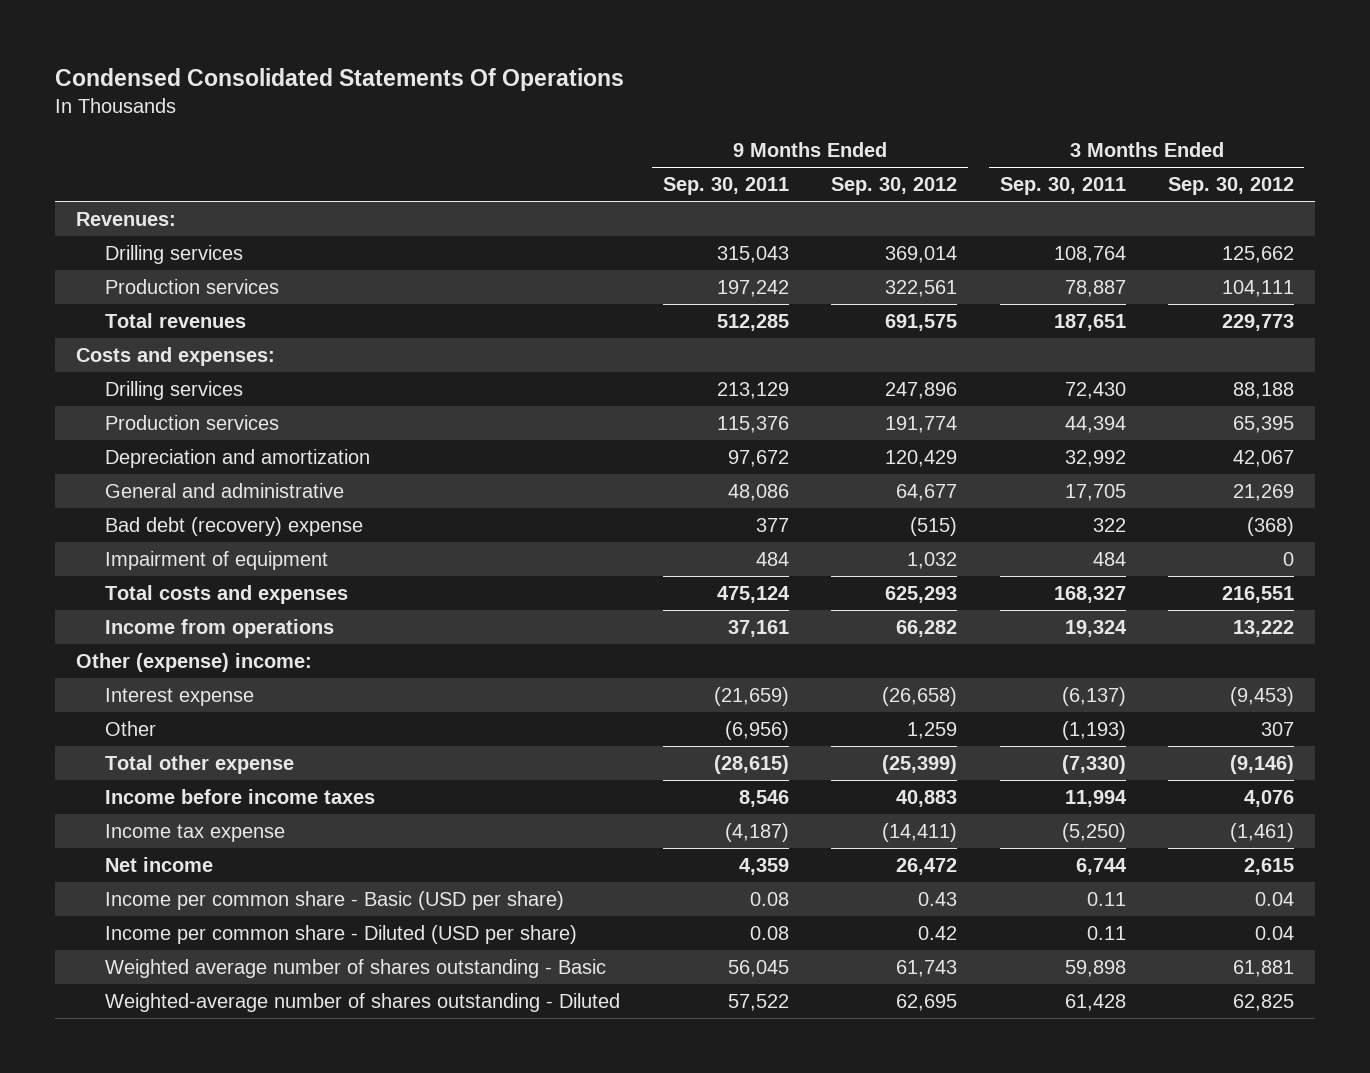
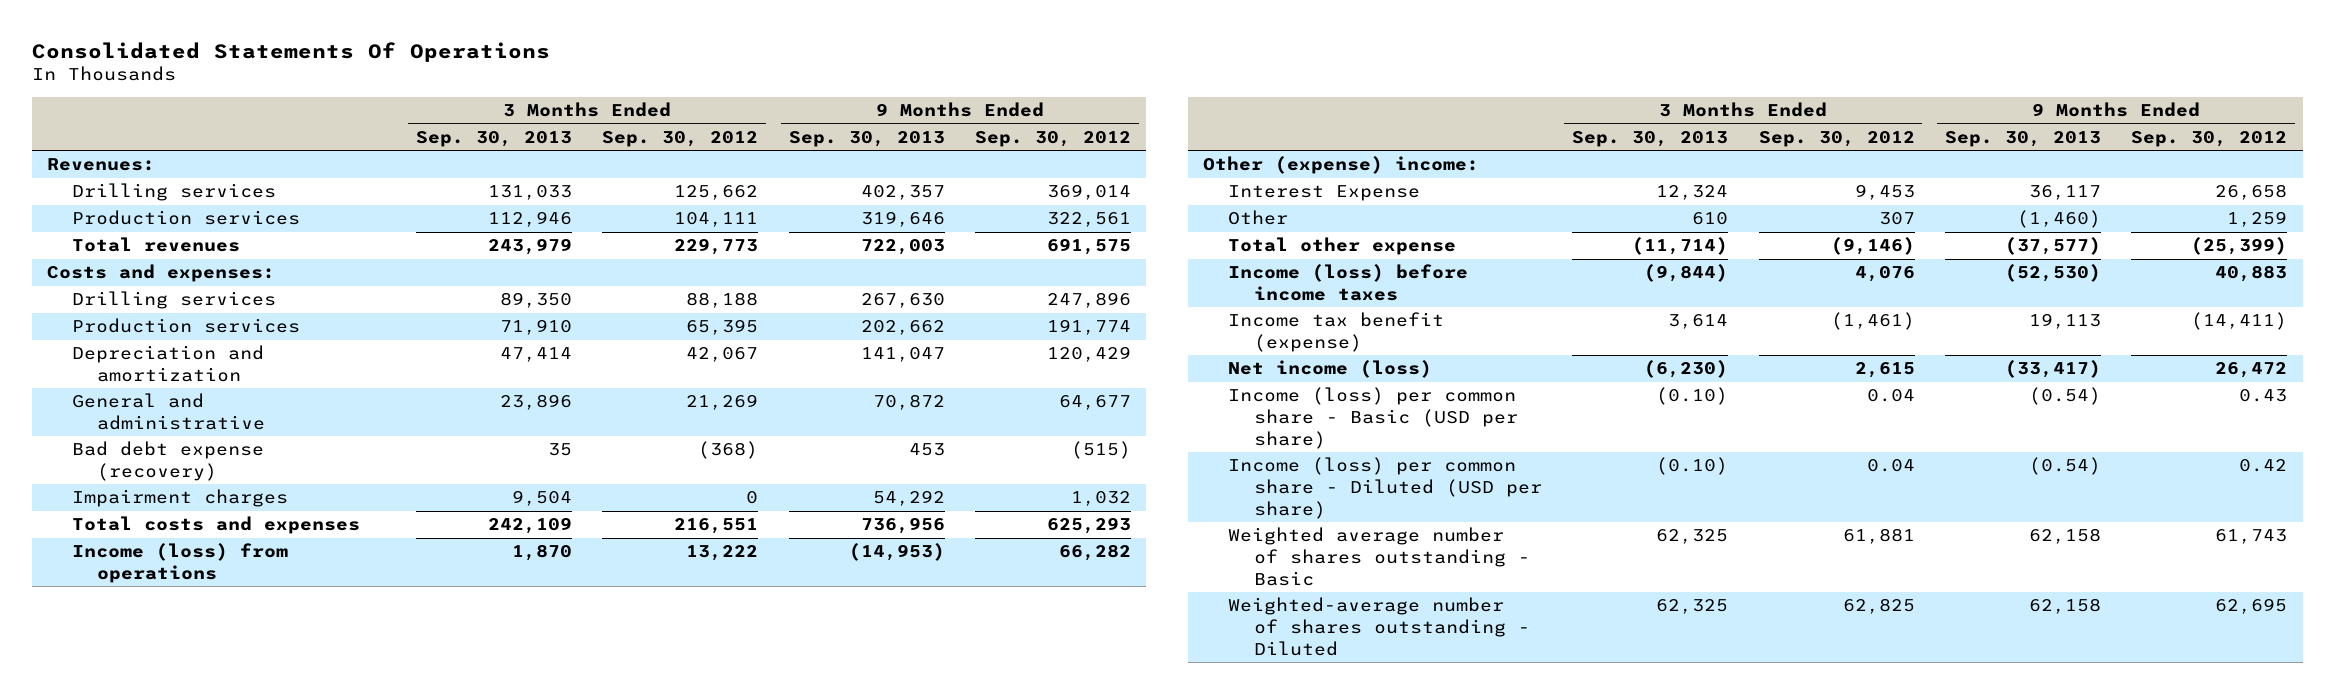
- Condensed Consolidated Statements Of Operations
+ Consolidated Statements Of Operations
- | 9 Months Ended Sep. 30, 2011 | 9 Months Ended Sep. 30, 2012 | 3 Months Ended Sep. 30, 2011 | 3 Months Ended Sep. 30, 2012
+ | 3 Months Ended Sep. 30, 2013 | 3 Months Ended Sep. 30, 2012 | 9 Months Ended Sep. 30, 2013 | 9 Months Ended Sep. 30, 2012
- Bad debt (recovery) expense | 377 | (515) | 322 | (368)
- Impairment of equipment | 484 | 1,032 | 484 | 0
+ Bad debt expense (recovery) | 35 | (368) | 453 | (515)
+ Impairment charges | 9,504 | 0 | 54,292 | 1,032
- Income from operations | 37,161 | 66,282 | 19,324 | 13,222
+ Income (loss) from operations | 1,870 | 13,222 | (14,953) | 66,282
- Interest expense | (21,659) | (26,658) | (6,137) | (9,453)
+ Interest Expense | 12,324 | 9,453 | 36,117 | 26,658
- Income before income taxes | 8,546 | 40,883 | 11,994 | 4,076
- Income tax expense | (4,187) | (14,411) | (5,250) | (1,461)
- Net income | 4,359 | 26,472 | 6,744 | 2,615
- Income per common share - Basic (USD per share) | 0.08 | 0.43 | 0.11 | 0.04
- Income per common share - Diluted (USD per share) | 0.08 | 0.42 | 0.11 | 0.04
+ Income (loss) before income taxes | (9,844) | 4,076 | (52,530) | 40,883
+ Income tax benefit (expense) | 3,614 | (1,461) | 19,113 | (14,411)
+ Net income (loss) | (6,230) | 2,615 | (33,417) | 26,472
+ Income (loss) per common share - Basic (USD per share) | (0.10) | 0.04 | (0.54) | 0.43
+ Income (loss) per common share - Diluted (USD per share) | (0.10) | 0.04 | (0.54) | 0.42

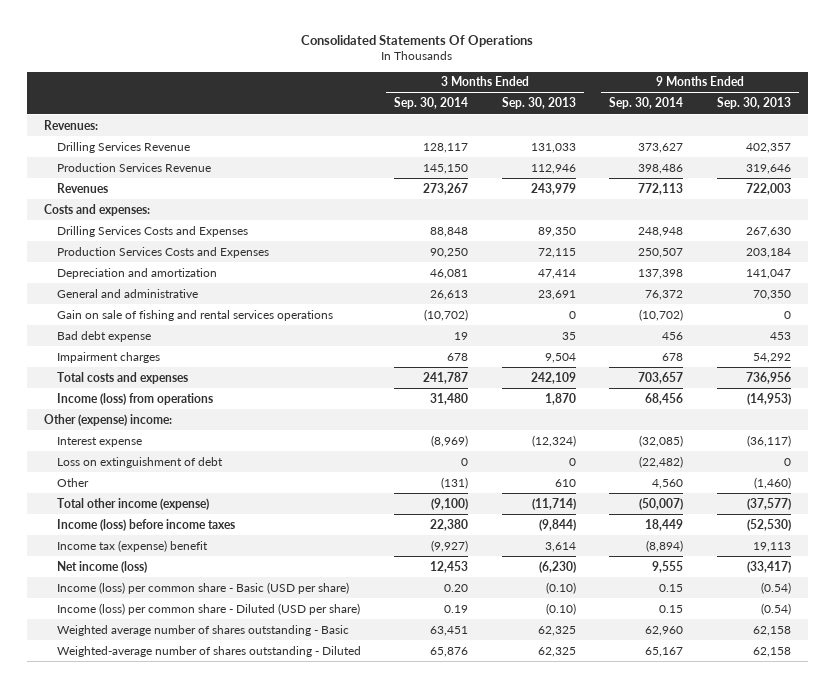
- | 3 Months Ended Sep. 30, 2013 | 3 Months Ended Sep. 30, 2012 | 9 Months Ended Sep. 30, 2013 | 9 Months Ended Sep. 30, 2012
+ | 3 Months Ended Sep. 30, 2014 | 3 Months Ended Sep. 30, 2013 | 9 Months Ended Sep. 30, 2014 | 9 Months Ended Sep. 30, 2013
- Drilling services | 131,033 | 125,662 | 402,357 | 369,014
- Production services | 112,946 | 104,111 | 319,646 | 322,561
- Total revenues | 243,979 | 229,773 | 722,003 | 691,575
+ Drilling Services Revenue | 128,117 | 131,033 | 373,627 | 402,357
+ Production Services Revenue | 145,150 | 112,946 | 398,486 | 319,646
+ Revenues | 273,267 | 243,979 | 772,113 | 722,003
- Drilling services | 89,350 | 88,188 | 267,630 | 247,896
- Production services | 71,910 | 65,395 | 202,662 | 191,774
+ Drilling Services Costs and Expenses | 88,848 | 89,350 | 248,948 | 267,630
+ Production Services Costs and Expenses | 90,250 | 72,115 | 250,507 | 203,184
- General and administrative | 23,896 | 21,269 | 70,872 | 64,677
- Bad debt expense (recovery) | 35 | (368) | 453 | (515)
+ General and administrative | 26,613 | 23,691 | 76,372 | 70,350
+ Gain on sale of fishing and rental services operations | (10,702) | 0 | (10,702) | 0
+ Bad debt expense | 19 | 35 | 456 | 453
- Interest Expense | 12,324 | 9,453 | 36,117 | 26,658
+ Interest expense | (8,969) | (12,324) | (32,085) | (36,117)
+ Loss on extinguishment of debt | 0 | 0 | (22,482) | 0
- Total other expense | (11,714) | (9,146) | (37,577) | (25,399)
+ Total other income (expense) | (9,100) | (11,714) | (50,007) | (37,577)
- Income tax benefit (expense) | 3,614 | (1,461) | 19,113 | (14,411)
+ Income tax (expense) benefit | (9,927) | 3,614 | (8,894) | 19,113

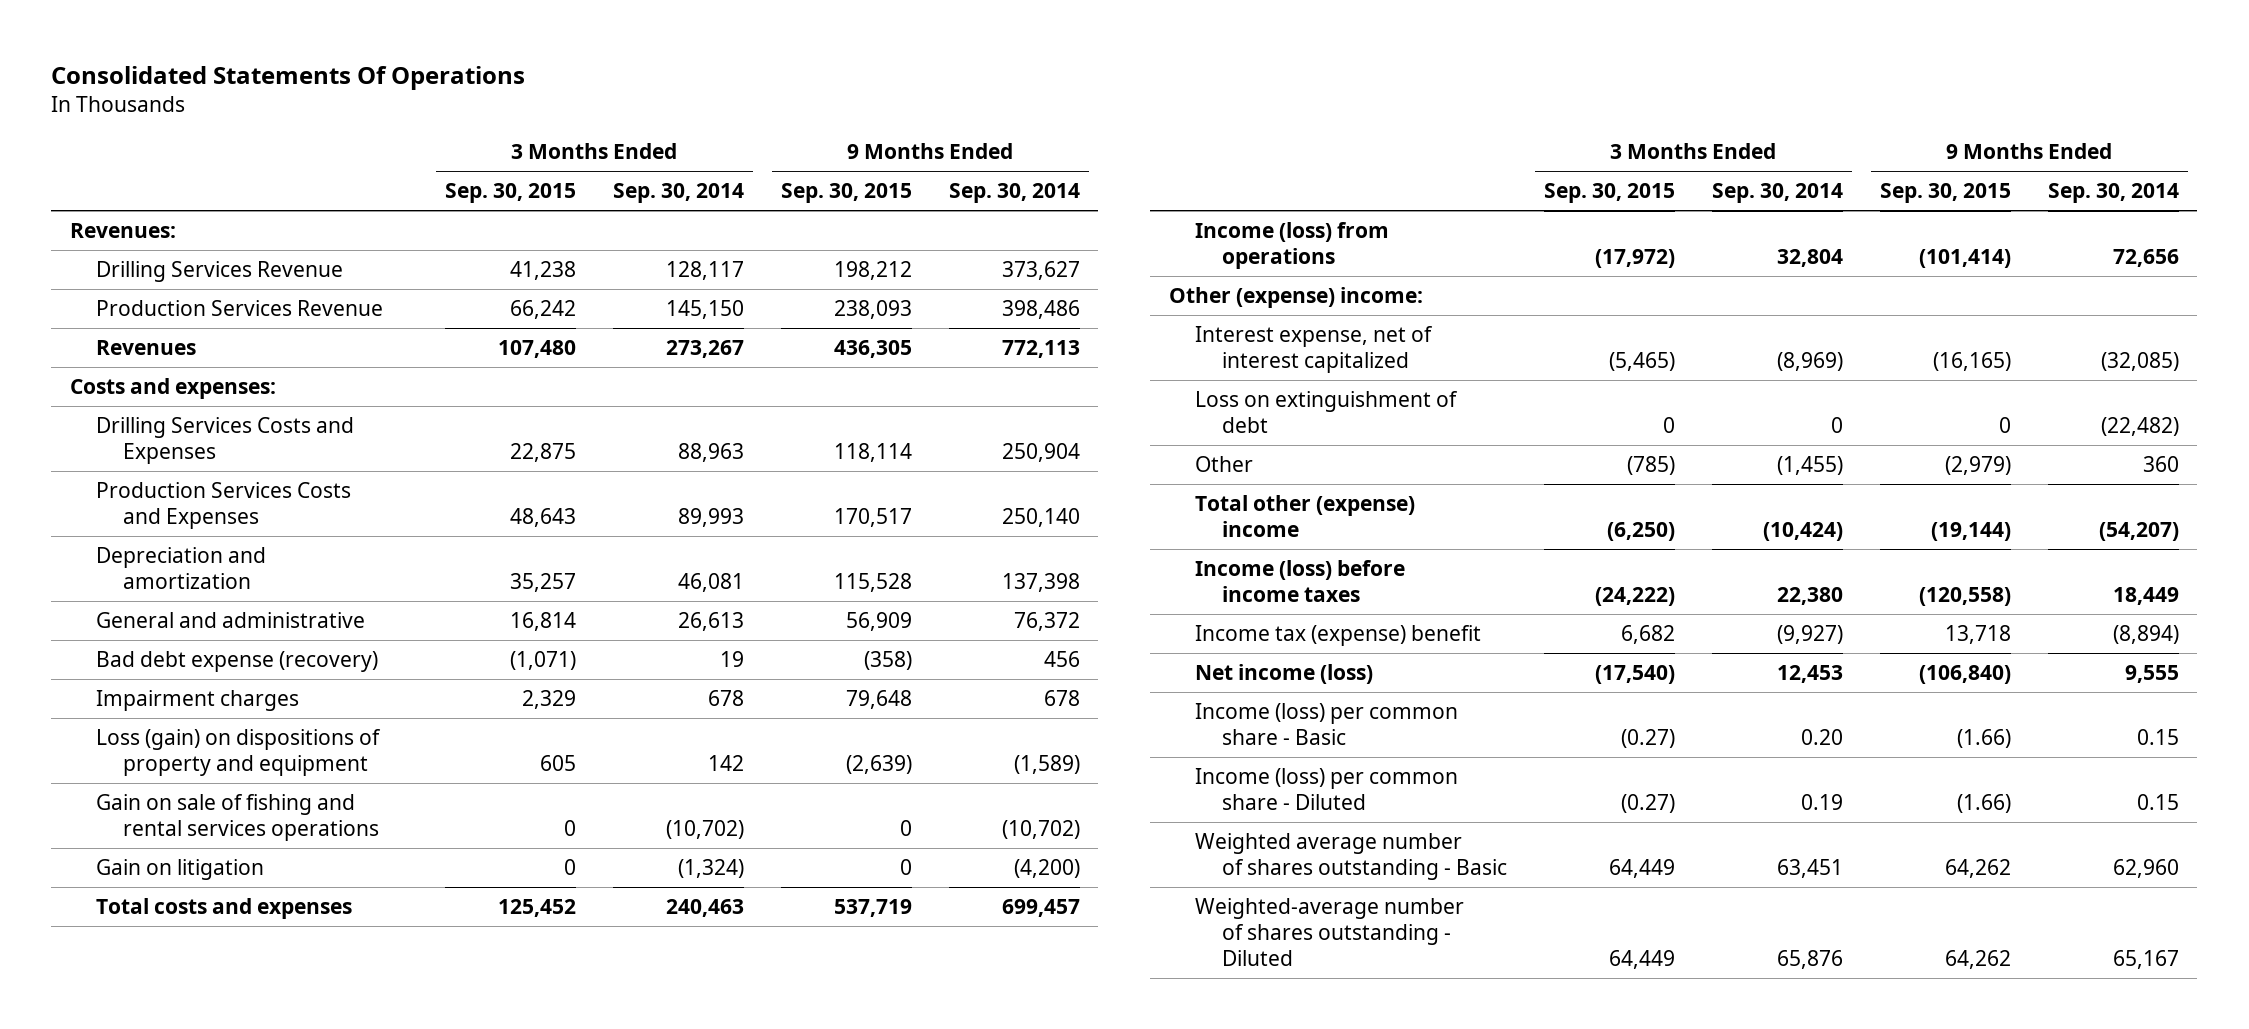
- | 3 Months Ended Sep. 30, 2014 | 3 Months Ended Sep. 30, 2013 | 9 Months Ended Sep. 30, 2014 | 9 Months Ended Sep. 30, 2013
+ | 3 Months Ended Sep. 30, 2015 | 3 Months Ended Sep. 30, 2014 | 9 Months Ended Sep. 30, 2015 | 9 Months Ended Sep. 30, 2014
- Drilling Services Costs and Expenses | 88,848 | 89,350 | 248,948 | 267,630
- Production Services Costs and Expenses | 90,250 | 72,115 | 250,507 | 203,184
+ Drilling Services Costs and Expenses | 22,875 | 88,963 | 118,114 | 250,904
+ Production Services Costs and Expenses | 48,643 | 89,993 | 170,517 | 250,140
- Bad debt expense | 19 | 35 | 456 | 453
+ Bad debt expense (recovery) | (1,071) | 19 | (358) | 456
- Total costs and expenses | 241,787 | 242,109 | 703,657 | 736,956
- Income (loss) from operations | 31,480 | 1,870 | 68,456 | (14,953)
+ Loss (gain) on dispositions of property and equipment | 605 | 142 | (2,639) | (1,589)
moved down: Gain on sale of fishing and rental services operations | 0 | (10,702) | 0 | (10,702)
+ Gain on litigation | 0 | (1,324) | 0 | (4,200)
+ Total costs and expenses | 125,452 | 240,463 | 537,719 | 699,457
+ Income (loss) from operations | (17,972) | 32,804 | (101,414) | 72,656
- Interest expense | (8,969) | (12,324) | (32,085) | (36,117)
+ Interest expense, net of interest capitalized | (5,465) | (8,969) | (16,165) | (32,085)
- Other | (131) | 610 | 4,560 | (1,460)
- Total other income (expense) | (9,100) | (11,714) | (50,007) | (37,577)
+ Other | (785) | (1,455) | (2,979) | 360
+ Total other (expense) income | (6,250) | (10,424) | (19,144) | (54,207)
- Income (loss) per common share - Basic (USD per share) | 0.20 | (0.10) | 0.15 | (0.54)
- Income (loss) per common share - Diluted (USD per share) | 0.19 | (0.10) | 0.15 | (0.54)
+ Income (loss) per common share - Basic | (0.27) | 0.20 | (1.66) | 0.15
+ Income (loss) per common share - Diluted | (0.27) | 0.19 | (1.66) | 0.15

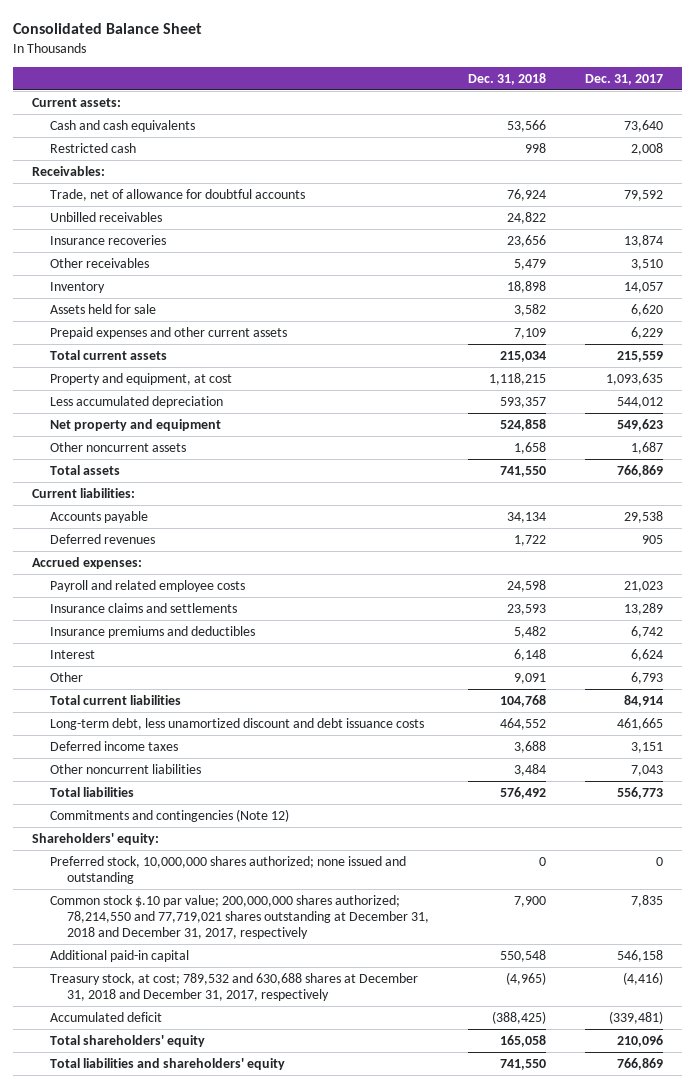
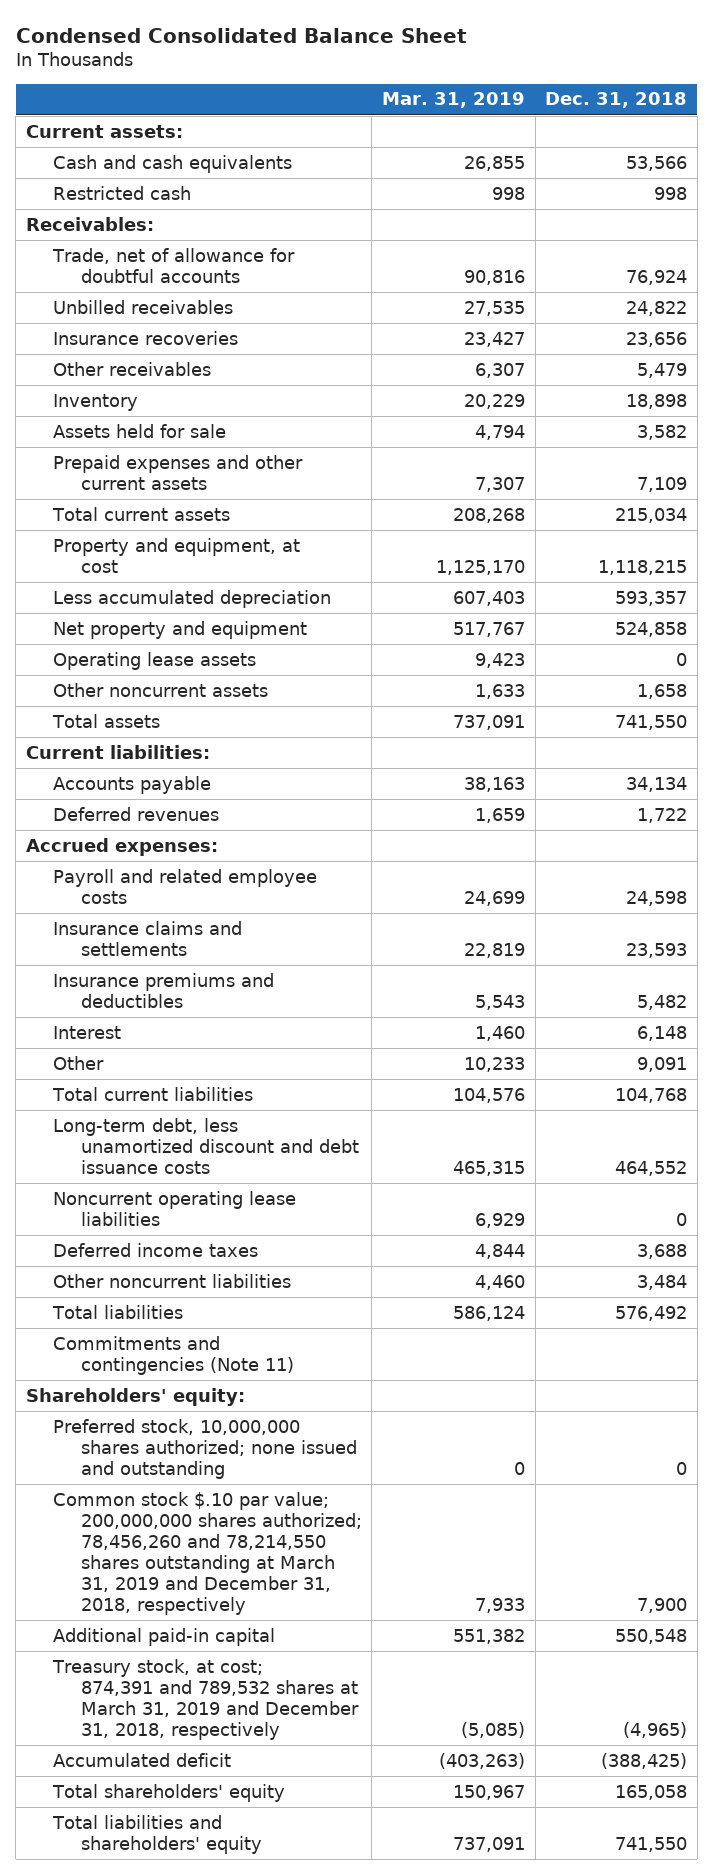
- Consolidated Balance Sheet
+ Condensed Consolidated Balance Sheet
- | Dec. 31, 2018 | Dec. 31, 2017
+ | Mar. 31, 2019 | Dec. 31, 2018
+ Operating lease assets | 9,423 | 0
+ Noncurrent operating lease liabilities | 6,929 | 0
- Commitments and contingencies (Note 12)
+ Commitments and contingencies (Note 11)
- Common stock $.10 par value; 200,000,000 shares authorized; 78,214,550 and 77,719,021 shares outstanding at December 31, 2018 and December 31, 2017, respectively | 7,900 | 7,835
+ Common stock $.10 par value; 200,000,000 shares authorized; 78,456,260 and 78,214,550 shares outstanding at March 31, 2019 and December 31, 2018, respectively | 7,933 | 7,900
- Treasury stock, at cost; 789,532 and 630,688 shares at December 31, 2018 and December 31, 2017, respectively | (4,965) | (4,416)
+ Treasury stock, at cost; 874,391 and 789,532 shares at March 31, 2019 and December 31, 2018, respectively | (5,085) | (4,965)

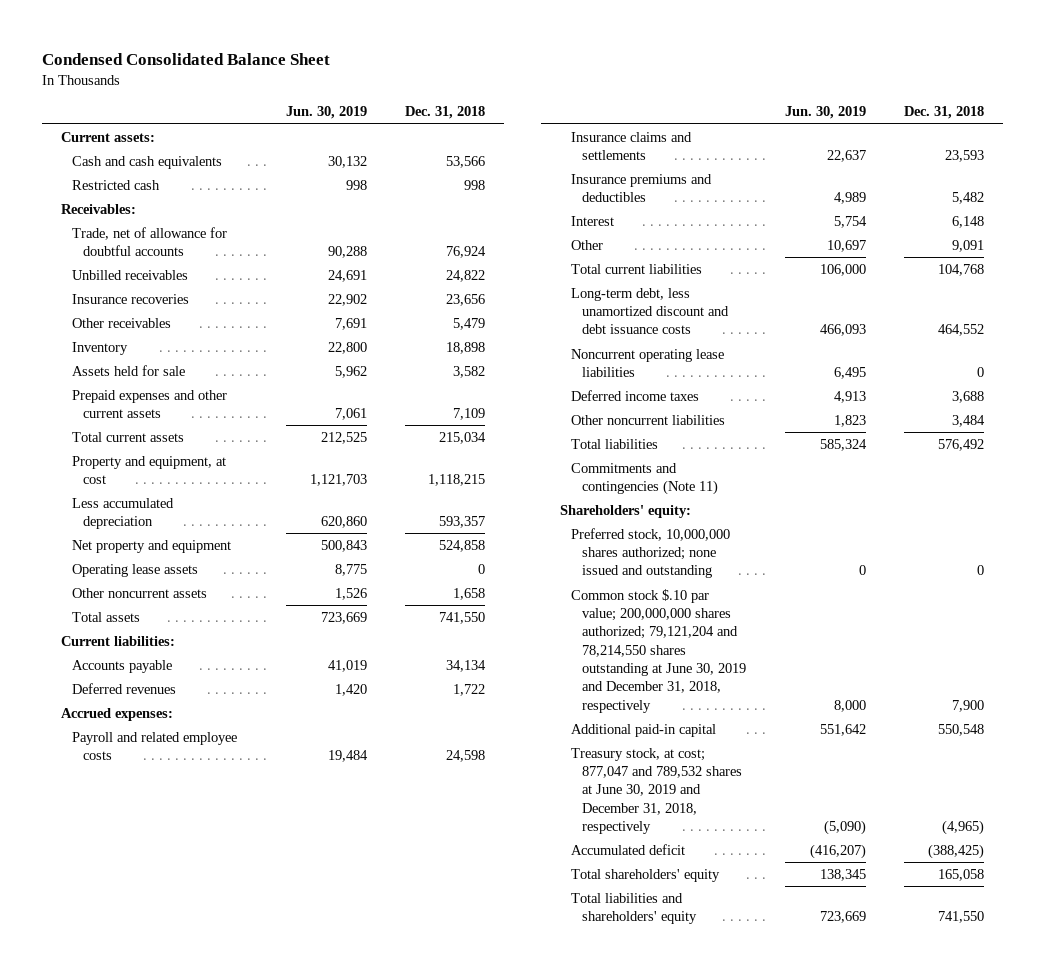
- | Mar. 31, 2019 | Dec. 31, 2018
+ | Jun. 30, 2019 | Dec. 31, 2018
- Common stock $.10 par value; 200,000,000 shares authorized; 78,456,260 and 78,214,550 shares outstanding at March 31, 2019 and December 31, 2018, respectively | 7,933 | 7,900
+ Common stock $.10 par value; 200,000,000 shares authorized; 79,121,204 and 78,214,550 shares outstanding at June 30, 2019 and December 31, 2018, respectively | 8,000 | 7,900
- Treasury stock, at cost; 874,391 and 789,532 shares at March 31, 2019 and December 31, 2018, respectively | (5,085) | (4,965)
+ Treasury stock, at cost; 877,047 and 789,532 shares at June 30, 2019 and December 31, 2018, respectively | (5,090) | (4,965)

